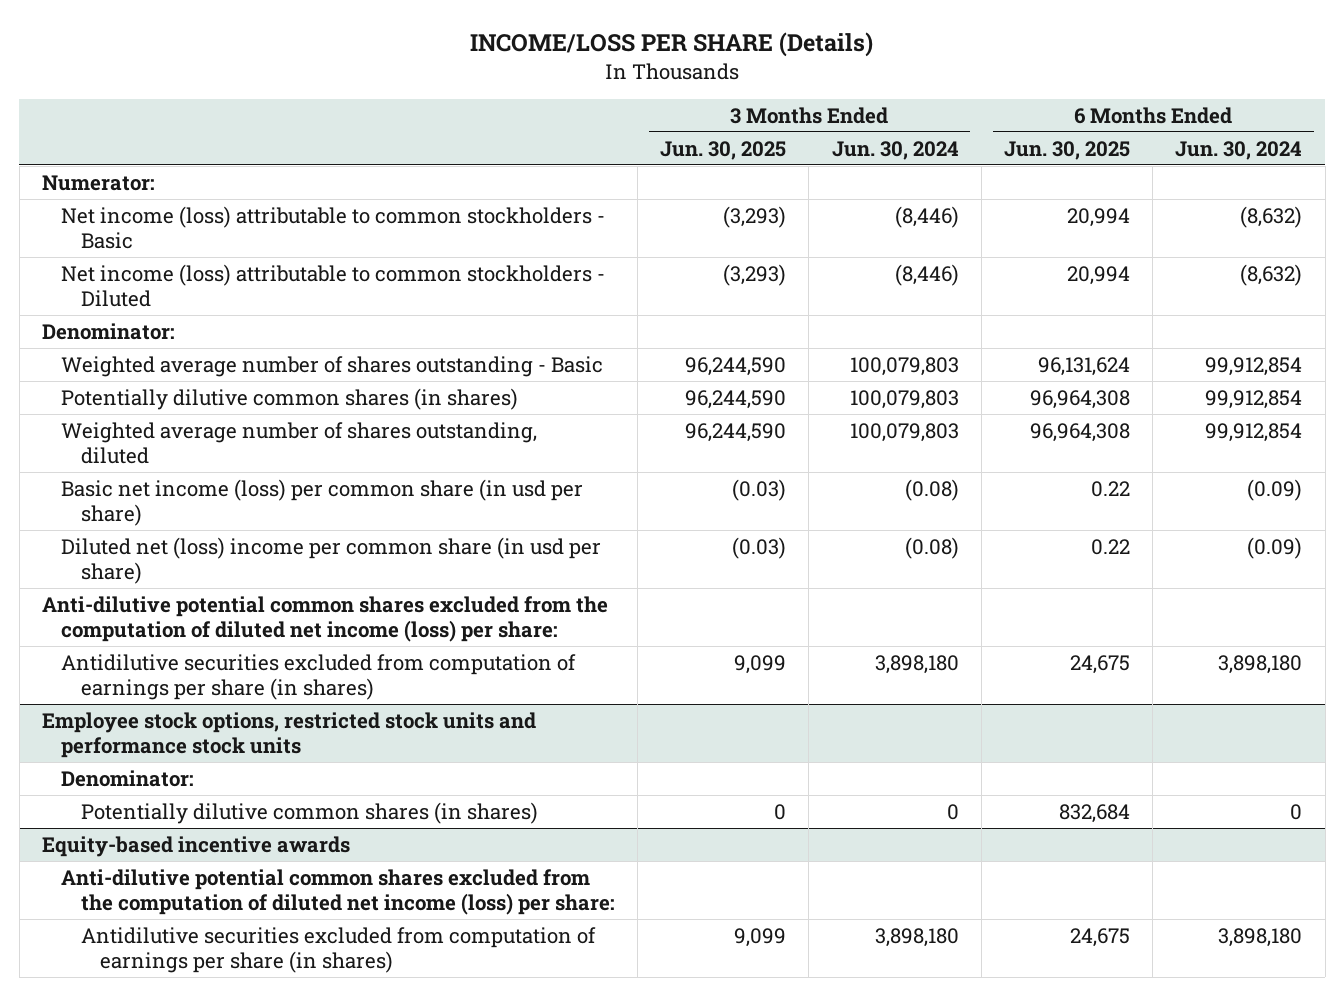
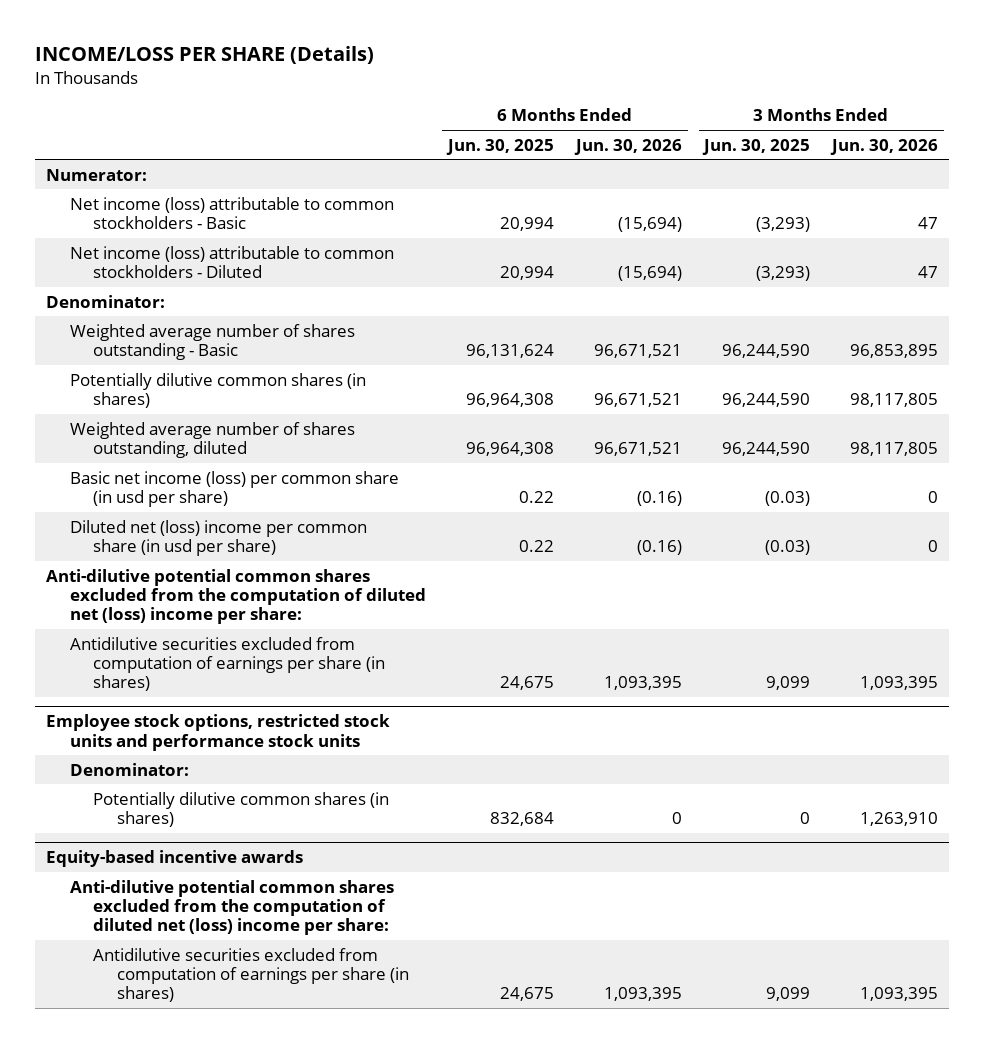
- | 3 Months Ended Jun. 30, 2025 | 3 Months Ended Jun. 30, 2024 | 6 Months Ended Jun. 30, 2025 | 6 Months Ended Jun. 30, 2024
+ | 6 Months Ended Jun. 30, 2025 | 6 Months Ended Jun. 30, 2026 | 3 Months Ended Jun. 30, 2025 | 3 Months Ended Jun. 30, 2026
- Anti-dilutive potential common shares excluded from the computation of diluted net income (loss) per share:
+ Anti-dilutive potential common shares excluded from the computation of diluted net (loss) income per share:
@ Equity-based incentive awards
- Anti-dilutive potential common shares excluded from the computation of diluted net income (loss) per share:
+ Anti-dilutive potential common shares excluded from the computation of diluted net (loss) income per share:

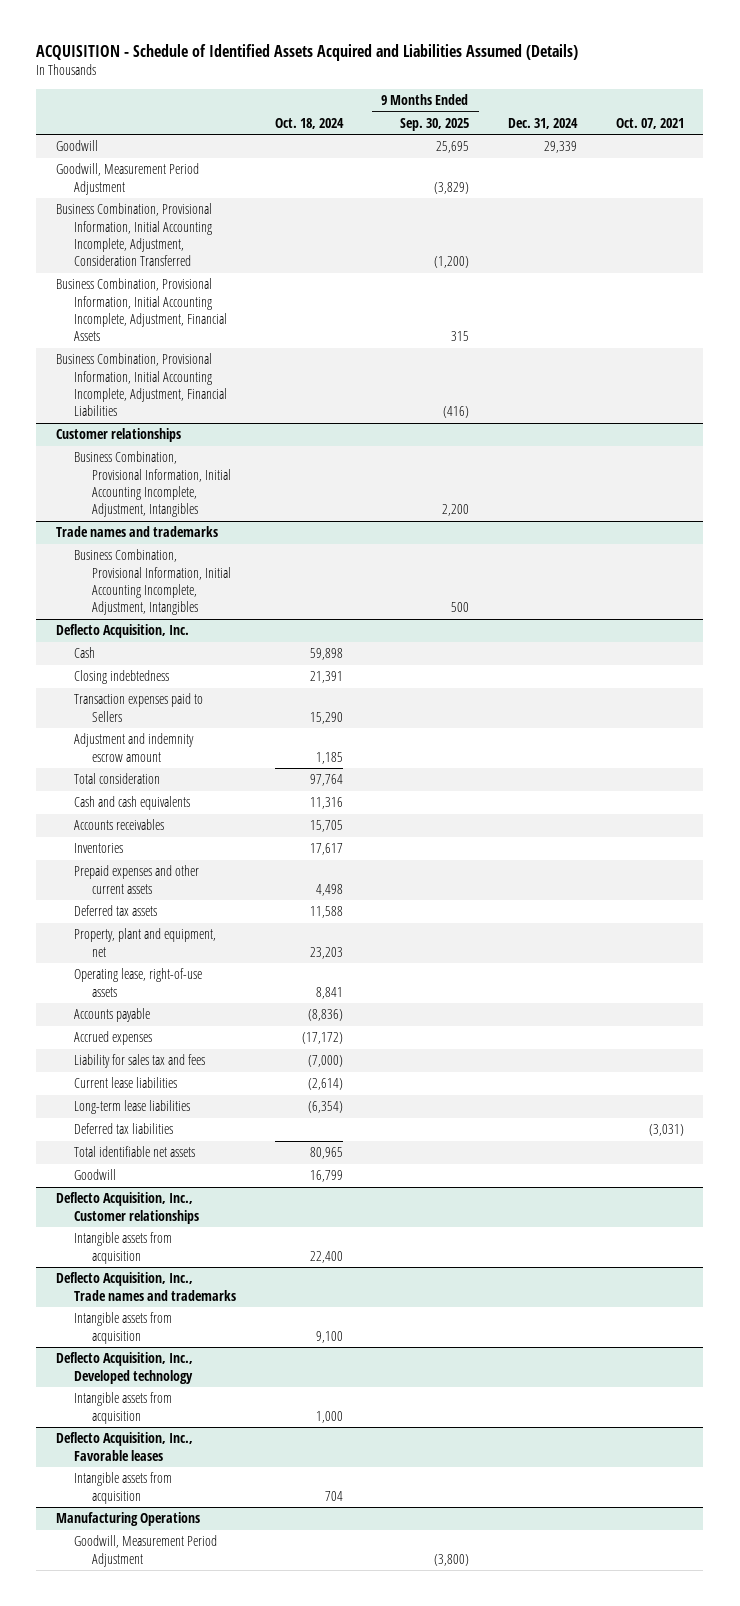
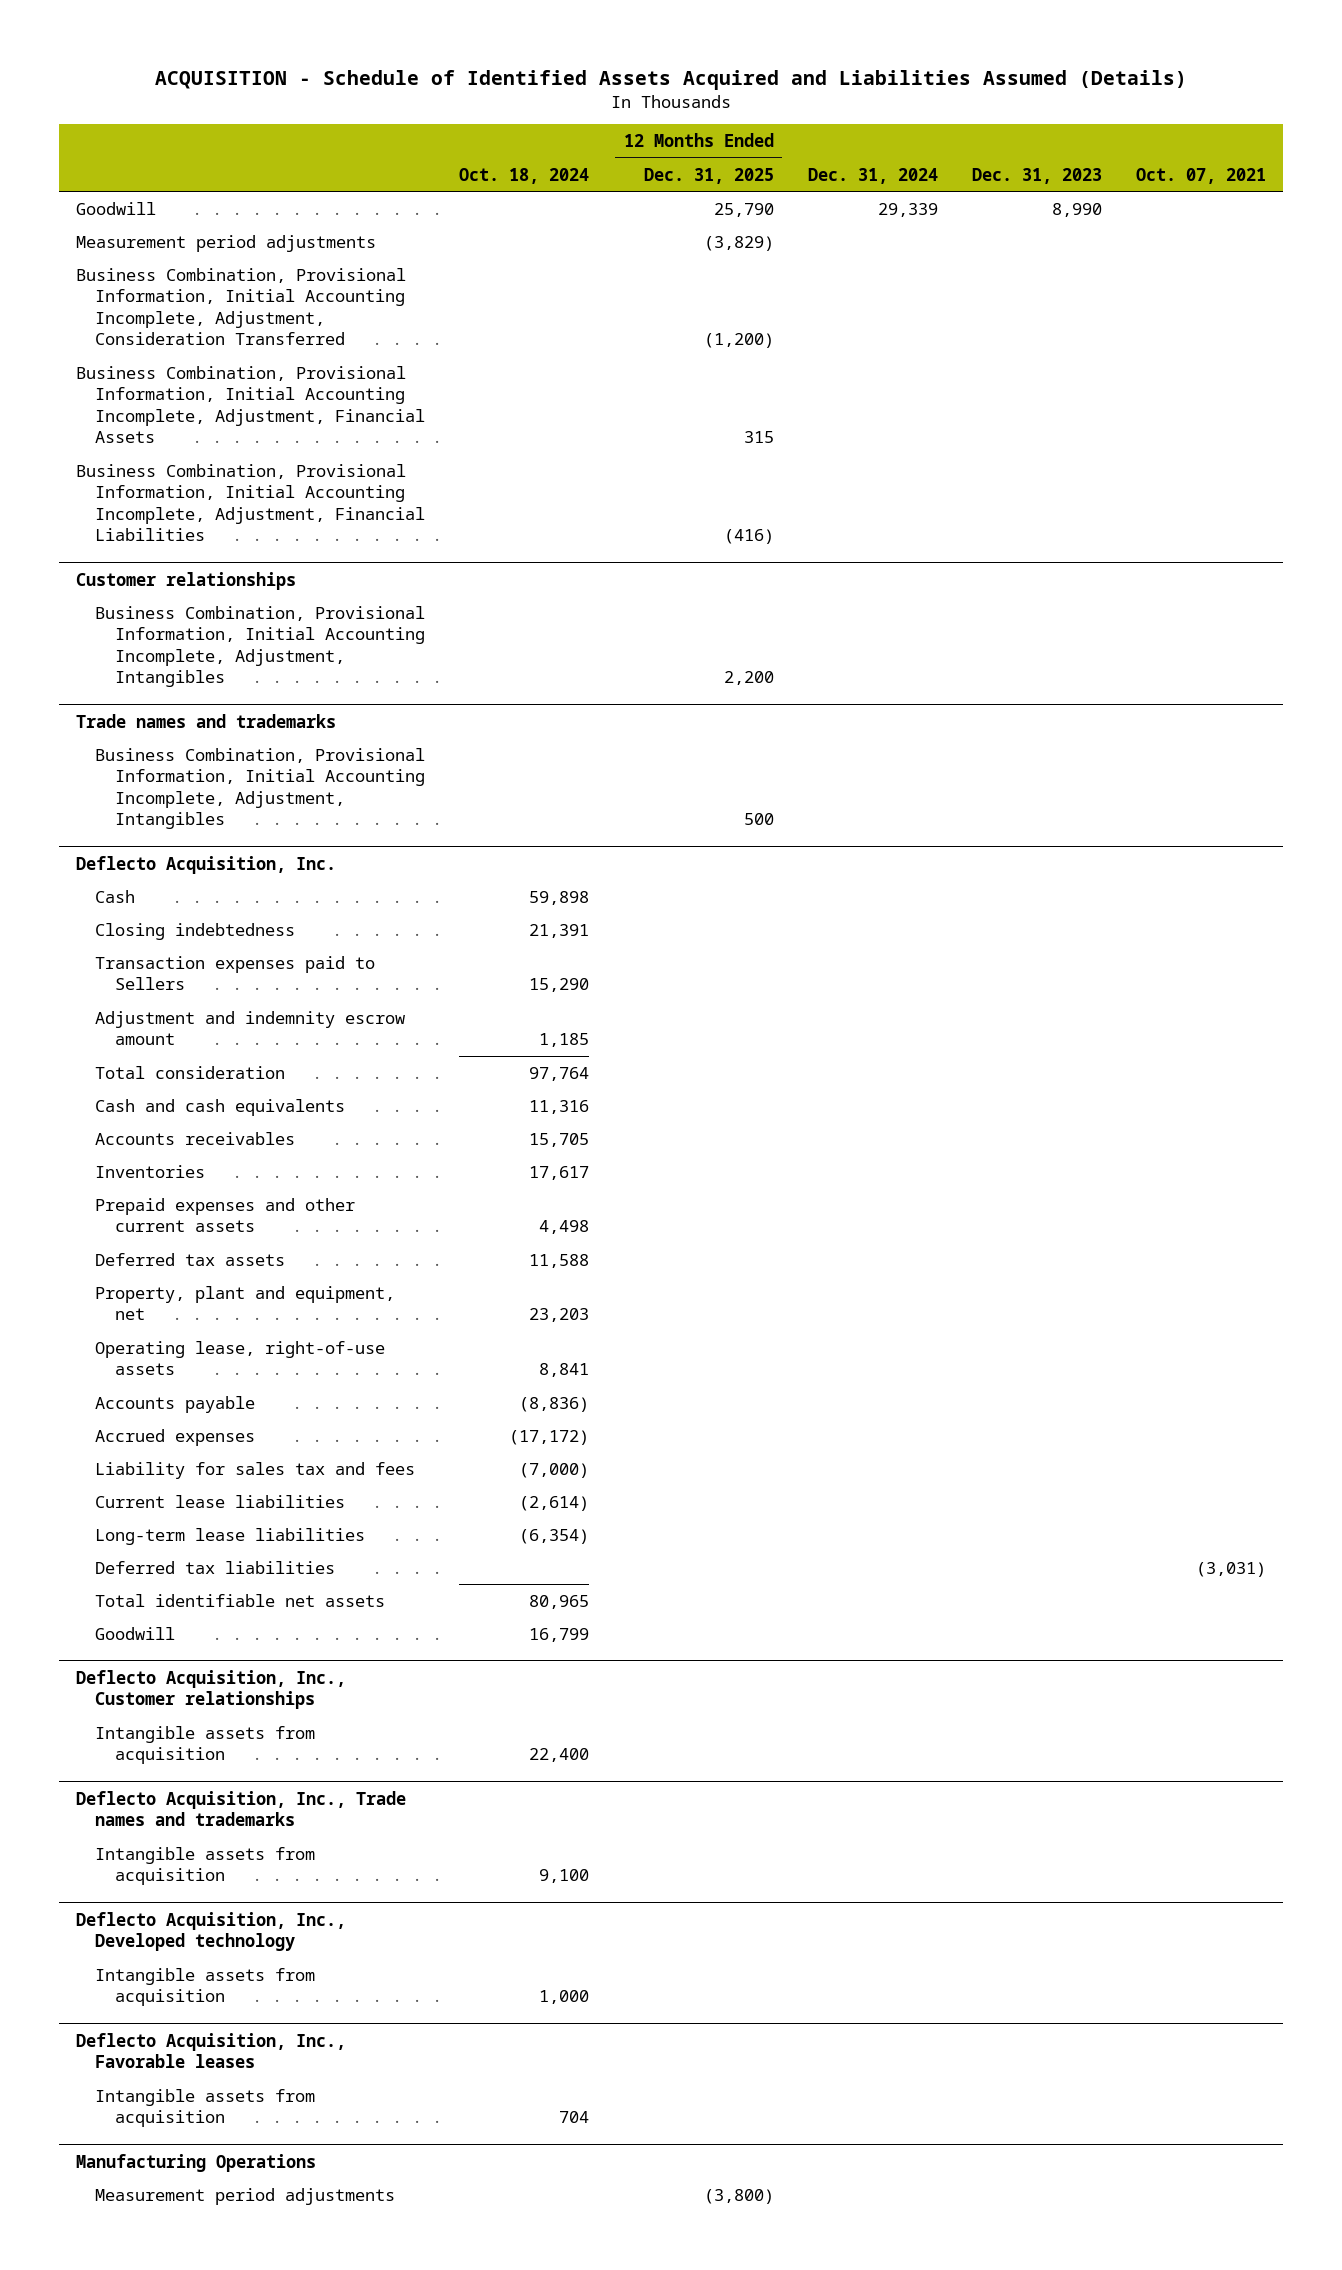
- | Oct. 18, 2024 | 9 Months Ended Sep. 30, 2025 | Dec. 31, 2024 | Oct. 07, 2021
+ | Oct. 18, 2024 | 12 Months Ended Dec. 31, 2025 | Dec. 31, 2024 | Dec. 31, 2023 | Oct. 07, 2021
- Goodwill, Measurement Period Adjustment | | (3,829) | |
+ Measurement period adjustments | | (3,829) | | |
@ Manufacturing Operations
- Goodwill, Measurement Period Adjustment | | (3,800) | |
+ Measurement period adjustments | | (3,800) | | |

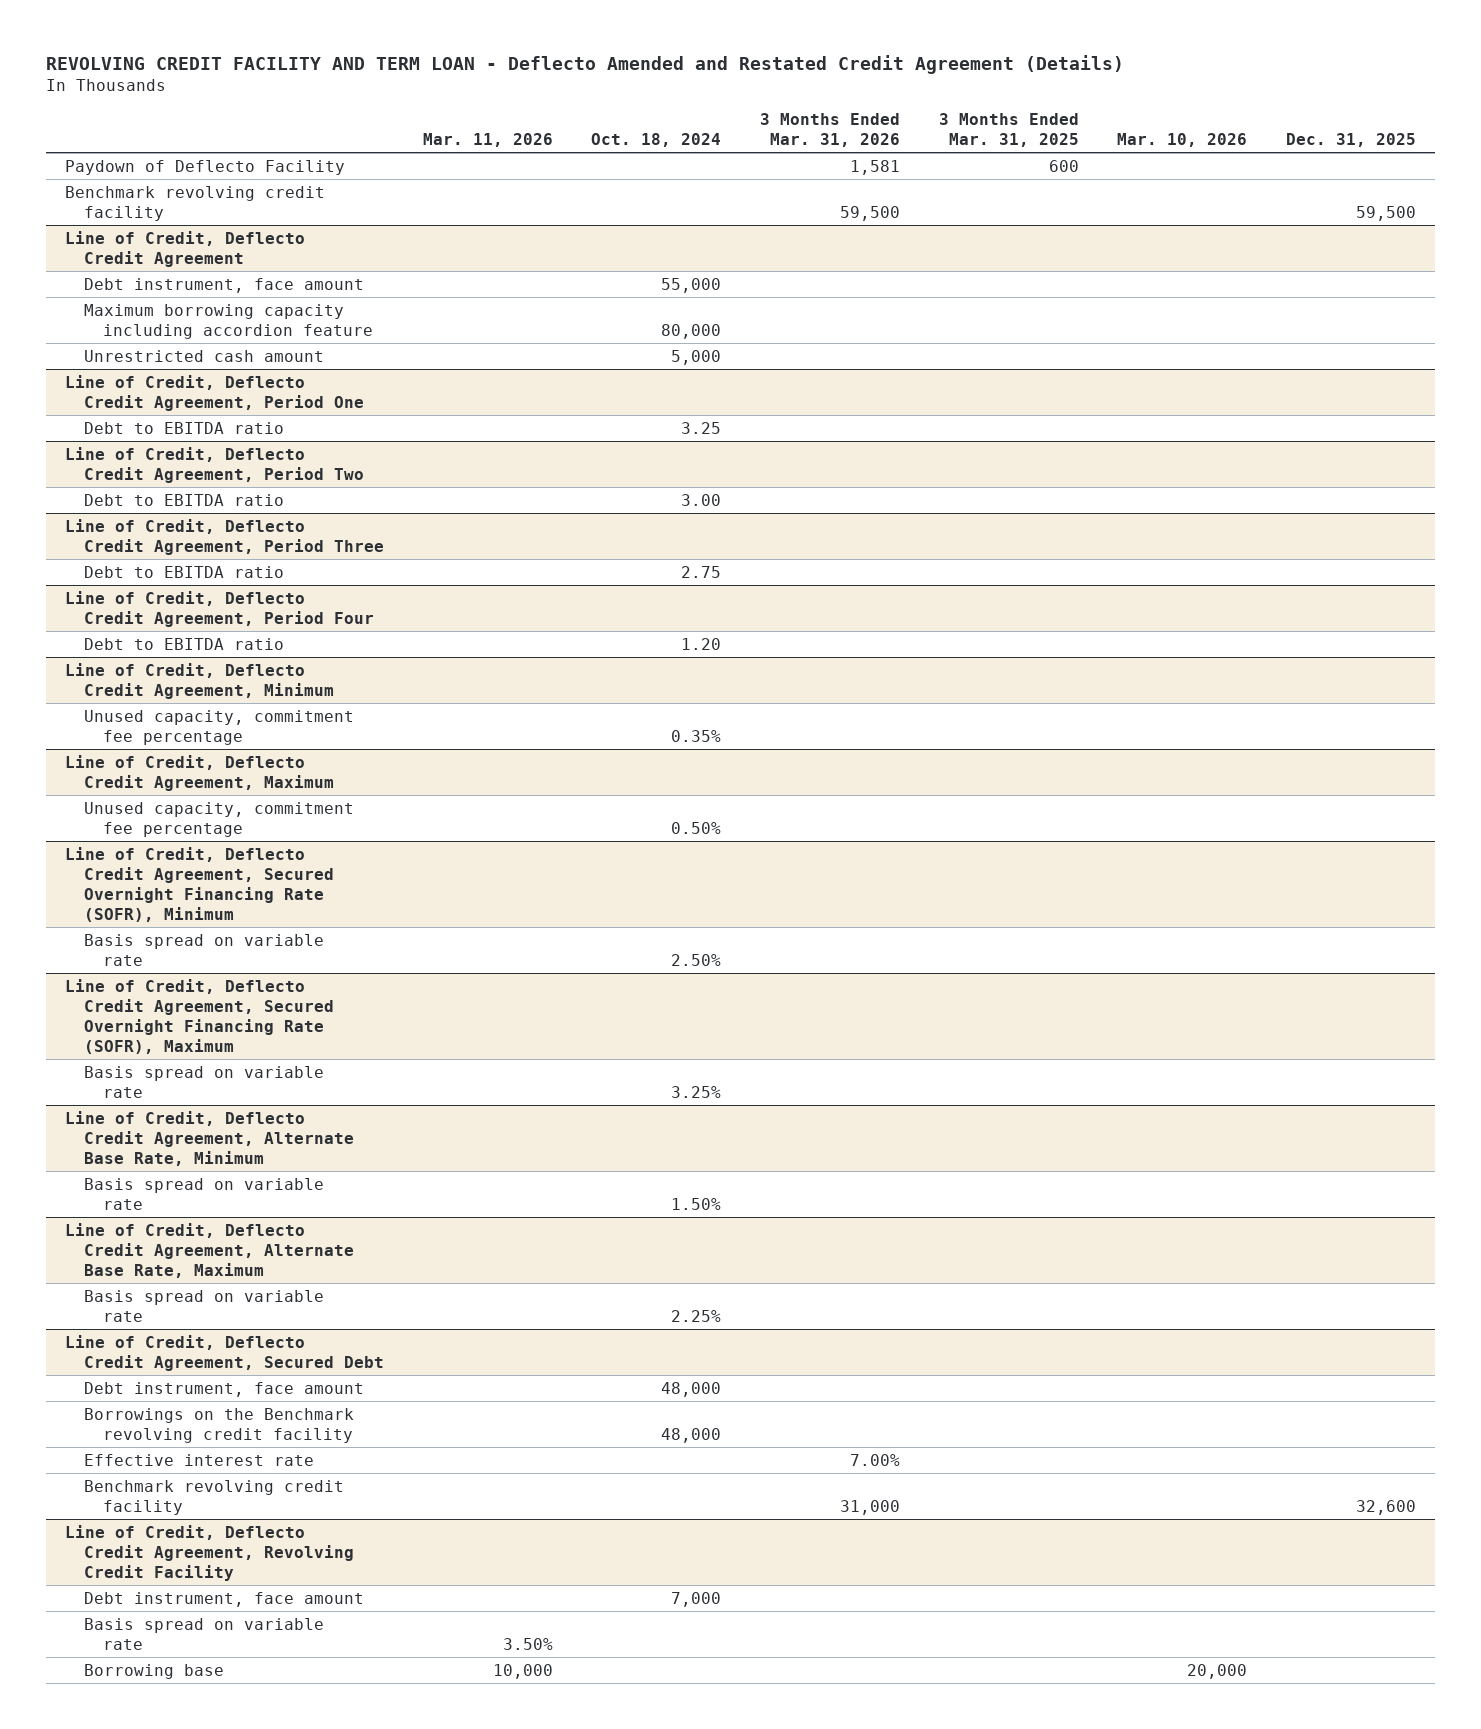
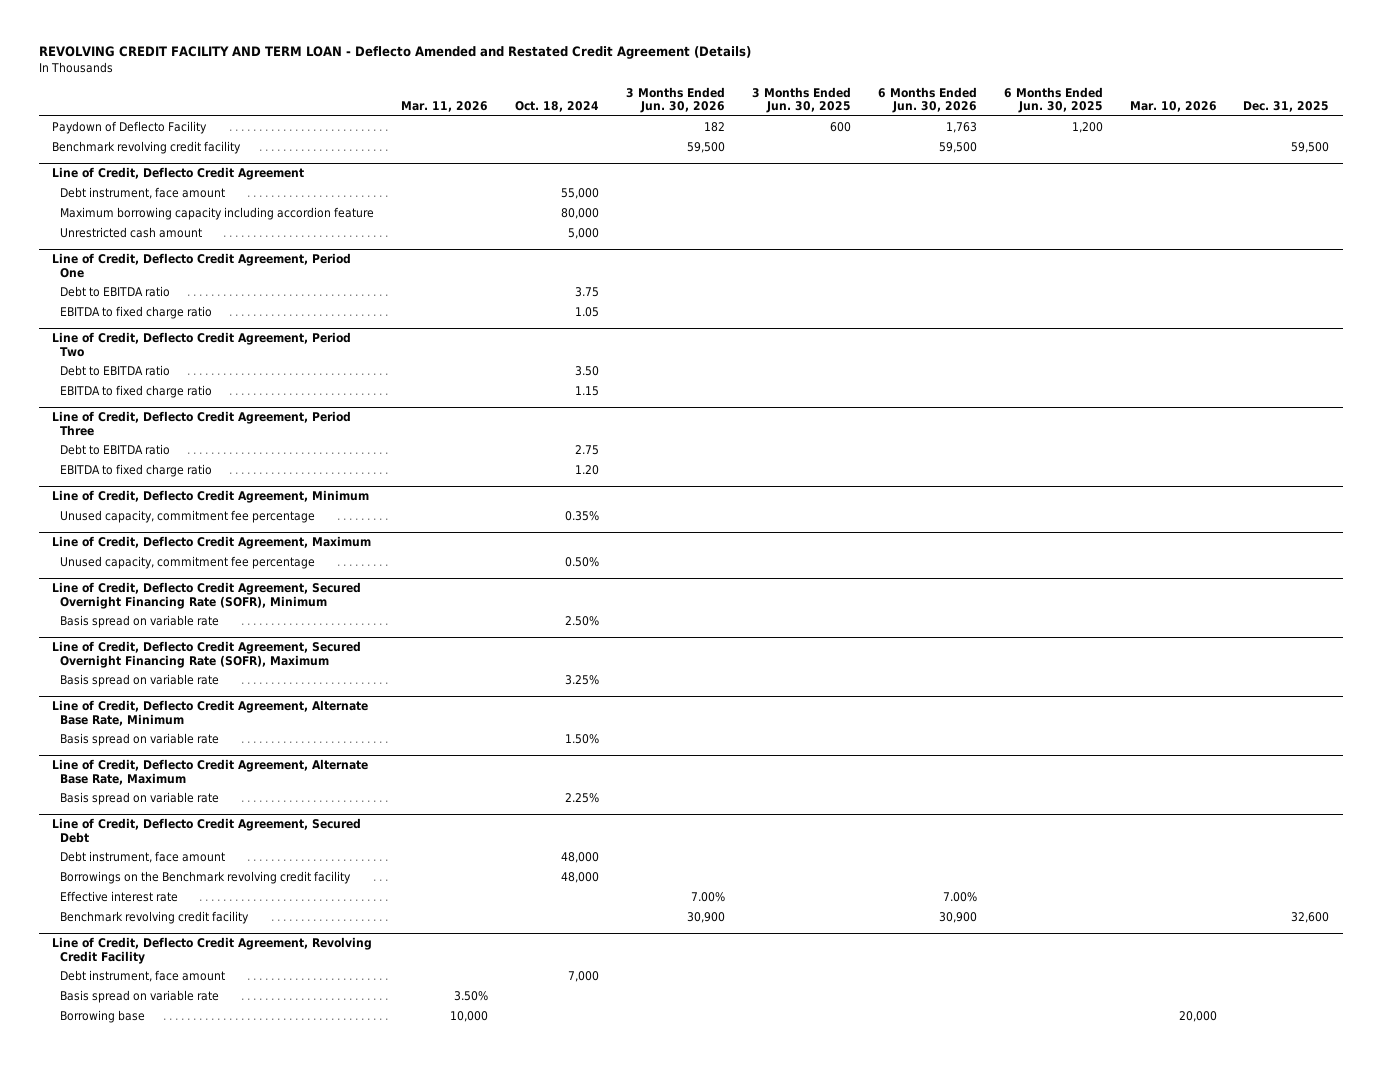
- | Mar. 11, 2026 | Oct. 18, 2024 | 3 Months Ended Mar. 31, 2026 | 3 Months Ended Mar. 31, 2025 | Mar. 10, 2026 | Dec. 31, 2025
+ | Mar. 11, 2026 | Oct. 18, 2024 | 3 Months Ended Jun. 30, 2026 | 3 Months Ended Jun. 30, 2025 | 6 Months Ended Jun. 30, 2026 | 6 Months Ended Jun. 30, 2025 | Mar. 10, 2026 | Dec. 31, 2025
@ Line of Credit, Deflecto Credit Agreement, Period One
- Debt to EBITDA ratio | | 3.25 | | | |
+ Debt to EBITDA ratio | | 3.75 | | | | | |
+ EBITDA to fixed charge ratio | | 1.05 | | | | | |
@ Line of Credit, Deflecto Credit Agreement, Period Two
- Debt to EBITDA ratio | | 3.00 | | | |
+ Debt to EBITDA ratio | | 3.50 | | | | | |
+ EBITDA to fixed charge ratio | | 1.15 | | | | | |
- Line of Credit, Deflecto Credit Agreement, Period Four
- Debt to EBITDA ratio | | 1.20 | | | |
@ Line of Credit, Deflecto Credit Agreement, Period Three
+ EBITDA to fixed charge ratio | | 1.20 | | | | | |

